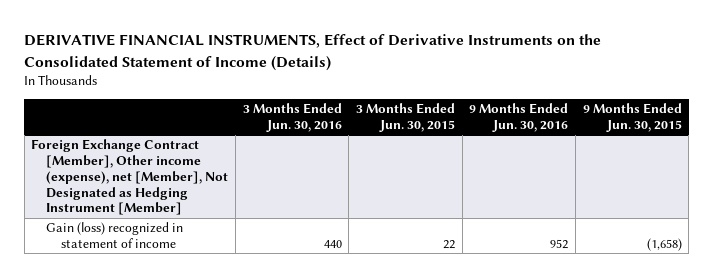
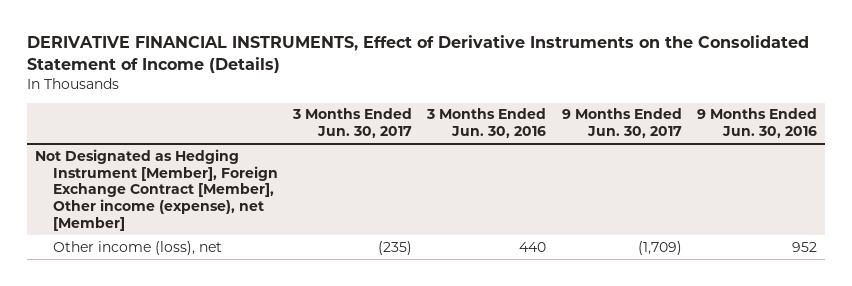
- | 3 Months Ended Jun. 30, 2016 | 3 Months Ended Jun. 30, 2015 | 9 Months Ended Jun. 30, 2016 | 9 Months Ended Jun. 30, 2015
+ | 3 Months Ended Jun. 30, 2017 | 3 Months Ended Jun. 30, 2016 | 9 Months Ended Jun. 30, 2017 | 9 Months Ended Jun. 30, 2016
- Foreign Exchange Contract [Member], Other income (expense), net [Member], Not Designated as Hedging Instrument [Member]
- Gain (loss) recognized in statement of income | 440 | 22 | 952 | (1,658)
+ Not Designated as Hedging Instrument [Member], Foreign Exchange Contract [Member], Other income (expense), net [Member]
+ Other income (loss), net | (235) | 440 | (1,709) | 952

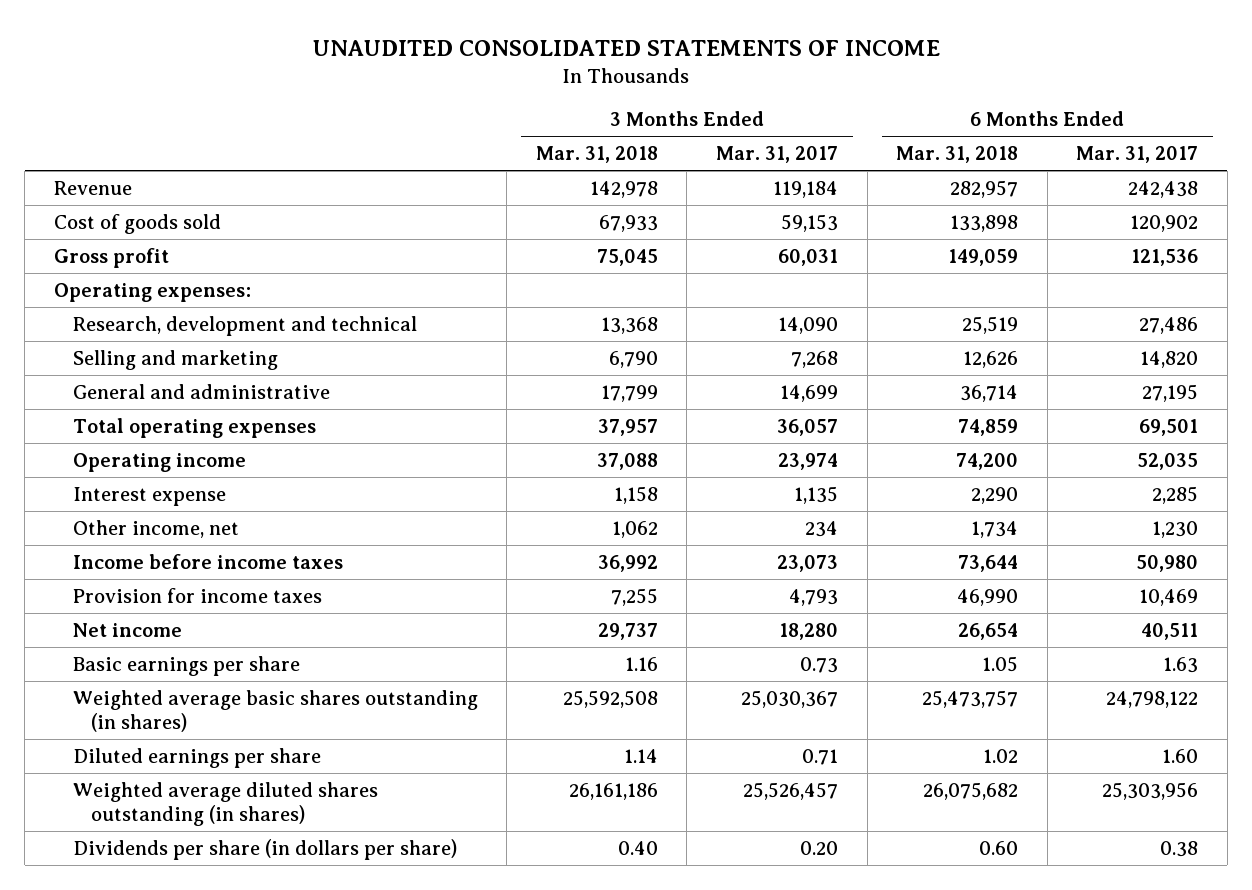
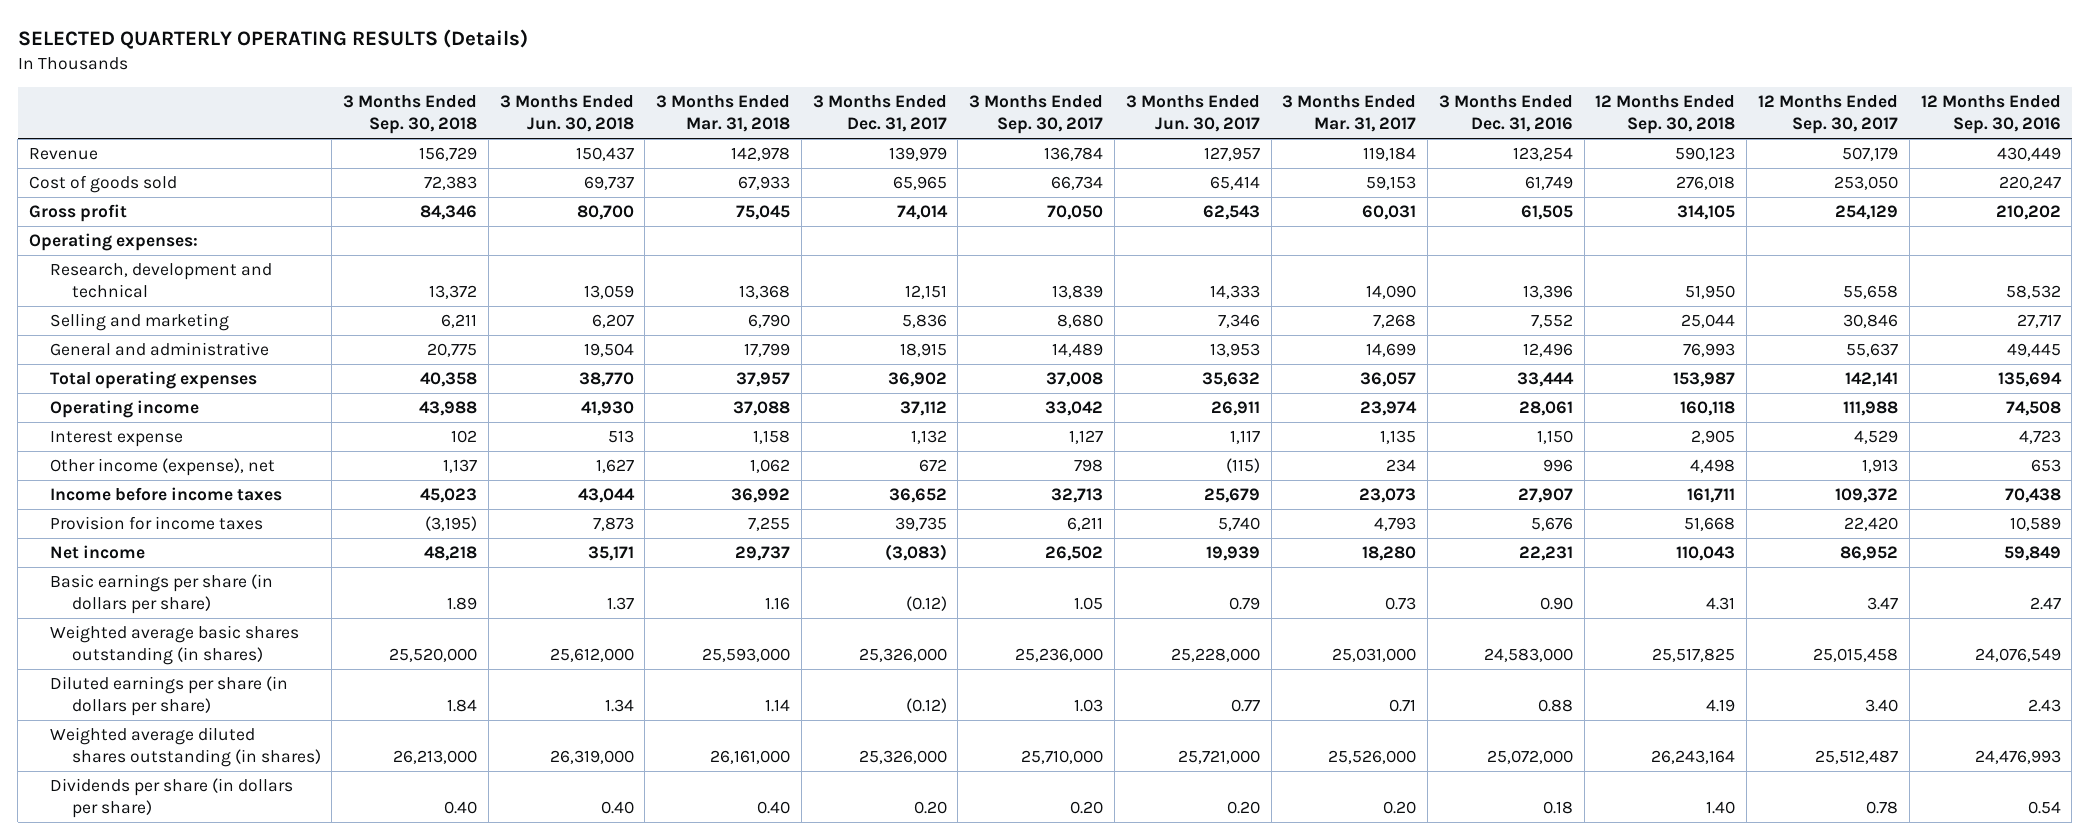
- UNAUDITED CONSOLIDATED STATEMENTS OF INCOME
+ SELECTED QUARTERLY OPERATING RESULTS (Details)
- | 3 Months Ended Mar. 31, 2018 | 3 Months Ended Mar. 31, 2017 | 6 Months Ended Mar. 31, 2018 | 6 Months Ended Mar. 31, 2017
+ | 3 Months Ended Sep. 30, 2018 | 3 Months Ended Jun. 30, 2018 | 3 Months Ended Mar. 31, 2018 | 3 Months Ended Dec. 31, 2017 | 3 Months Ended Sep. 30, 2017 | 3 Months Ended Jun. 30, 2017 | 3 Months Ended Mar. 31, 2017 | 3 Months Ended Dec. 31, 2016 | 12 Months Ended Sep. 30, 2018 | 12 Months Ended Sep. 30, 2017 | 12 Months Ended Sep. 30, 2016
- Other income, net | 1,062 | 234 | 1,734 | 1,230
+ Other income (expense), net | 1,137 | 1,627 | 1,062 | 672 | 798 | (115) | 234 | 996 | 4,498 | 1,913 | 653
- Basic earnings per share | 1.16 | 0.73 | 1.05 | 1.63
- Weighted average basic shares outstanding (in shares) | 25,592,508 | 25,030,367 | 25,473,757 | 24,798,122
- Diluted earnings per share | 1.14 | 0.71 | 1.02 | 1.60
- Weighted average diluted shares outstanding (in shares) | 26,161,186 | 25,526,457 | 26,075,682 | 25,303,956
+ Basic earnings per share (in dollars per share) | 1.89 | 1.37 | 1.16 | (0.12) | 1.05 | 0.79 | 0.73 | 0.90 | 4.31 | 3.47 | 2.47
+ Weighted average basic shares outstanding (in shares) | 25,520,000 | 25,612,000 | 25,593,000 | 25,326,000 | 25,236,000 | 25,228,000 | 25,031,000 | 24,583,000 | 25,517,825 | 25,015,458 | 24,076,549
+ Diluted earnings per share (in dollars per share) | 1.84 | 1.34 | 1.14 | (0.12) | 1.03 | 0.77 | 0.71 | 0.88 | 4.19 | 3.40 | 2.43
+ Weighted average diluted shares outstanding (in shares) | 26,213,000 | 26,319,000 | 26,161,000 | 25,326,000 | 25,710,000 | 25,721,000 | 25,526,000 | 25,072,000 | 26,243,164 | 25,512,487 | 24,476,993

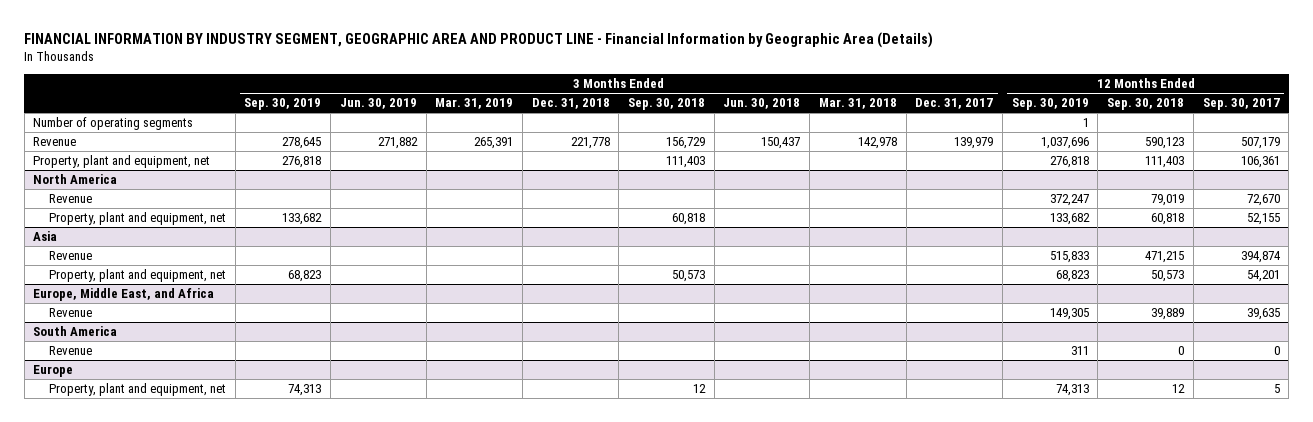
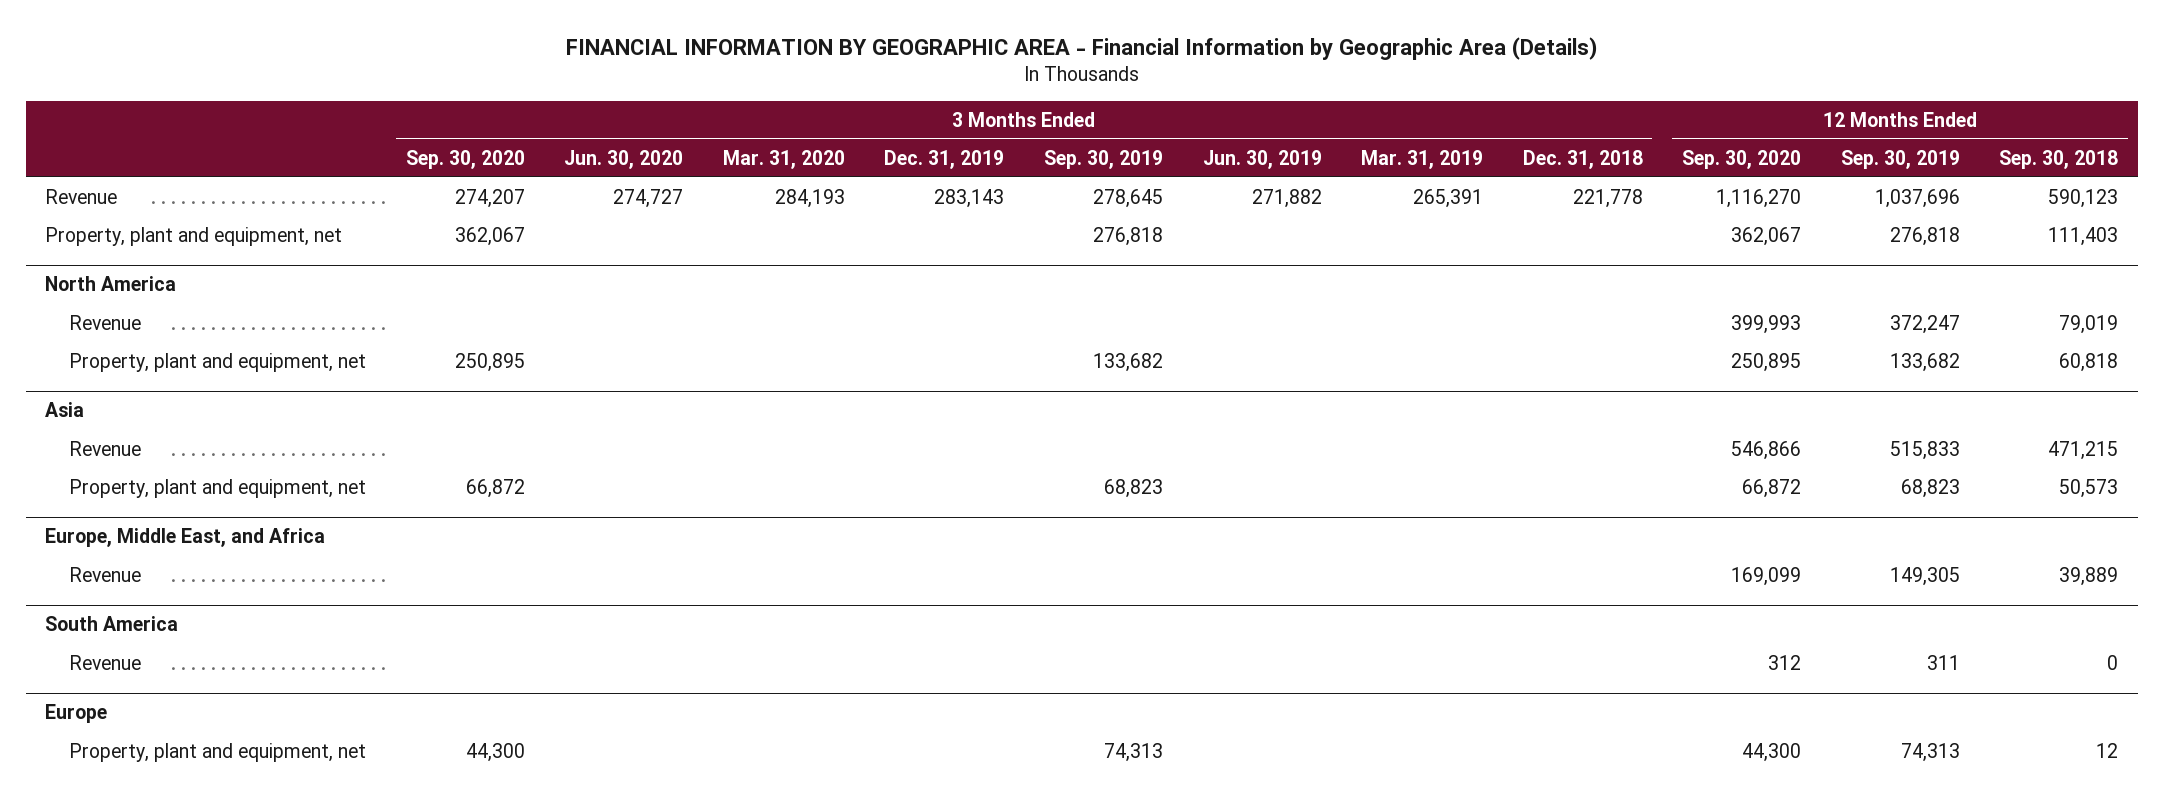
- FINANCIAL INFORMATION BY INDUSTRY SEGMENT, GEOGRAPHIC AREA AND PRODUCT LINE - Financial Information by Geographic Area (Details)
+ FINANCIAL INFORMATION BY GEOGRAPHIC AREA - Financial Information by Geographic Area (Details)
- | 3 Months Ended Sep. 30, 2019 | 3 Months Ended Jun. 30, 2019 | 3 Months Ended Mar. 31, 2019 | 3 Months Ended Dec. 31, 2018 | 3 Months Ended Sep. 30, 2018 | 3 Months Ended Jun. 30, 2018 | 3 Months Ended Mar. 31, 2018 | 3 Months Ended Dec. 31, 2017 | 12 Months Ended Sep. 30, 2019 | 12 Months Ended Sep. 30, 2018 | 12 Months Ended Sep. 30, 2017
+ | 3 Months Ended Sep. 30, 2020 | 3 Months Ended Jun. 30, 2020 | 3 Months Ended Mar. 31, 2020 | 3 Months Ended Dec. 31, 2019 | 3 Months Ended Sep. 30, 2019 | 3 Months Ended Jun. 30, 2019 | 3 Months Ended Mar. 31, 2019 | 3 Months Ended Dec. 31, 2018 | 12 Months Ended Sep. 30, 2020 | 12 Months Ended Sep. 30, 2019 | 12 Months Ended Sep. 30, 2018
- Number of operating segments | | | | | | | | | 1 | |

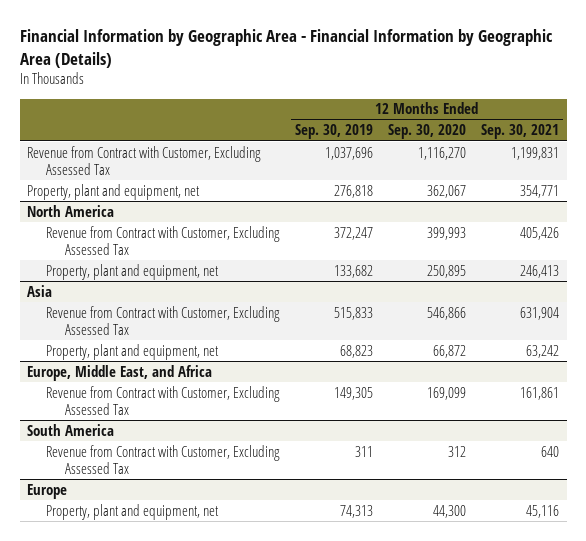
- FINANCIAL INFORMATION BY GEOGRAPHIC AREA - Financial Information by Geographic Area (Details)
+ Financial Information by Geographic Area - Financial Information by Geographic Area (Details)
- | 3 Months Ended Sep. 30, 2020 | 3 Months Ended Jun. 30, 2020 | 3 Months Ended Mar. 31, 2020 | 3 Months Ended Dec. 31, 2019 | 3 Months Ended Sep. 30, 2019 | 3 Months Ended Jun. 30, 2019 | 3 Months Ended Mar. 31, 2019 | 3 Months Ended Dec. 31, 2018 | 12 Months Ended Sep. 30, 2020 | 12 Months Ended Sep. 30, 2019 | 12 Months Ended Sep. 30, 2018
+ | 12 Months Ended Sep. 30, 2019 | 12 Months Ended Sep. 30, 2020 | 12 Months Ended Sep. 30, 2021
- Revenue | 274,207 | 274,727 | 284,193 | 283,143 | 278,645 | 271,882 | 265,391 | 221,778 | 1,116,270 | 1,037,696 | 590,123
+ Revenue from Contract with Customer, Excluding Assessed Tax | 1,037,696 | 1,116,270 | 1,199,831
@ North America
- Revenue | | | | | | | | | 399,993 | 372,247 | 79,019
+ Revenue from Contract with Customer, Excluding Assessed Tax | 372,247 | 399,993 | 405,426
@ Asia
- Revenue | | | | | | | | | 546,866 | 515,833 | 471,215
+ Revenue from Contract with Customer, Excluding Assessed Tax | 515,833 | 546,866 | 631,904
@ Europe, Middle East, and Africa
- Revenue | | | | | | | | | 169,099 | 149,305 | 39,889
+ Revenue from Contract with Customer, Excluding Assessed Tax | 149,305 | 169,099 | 161,861
@ South America
- Revenue | | | | | | | | | 312 | 311 | 0
+ Revenue from Contract with Customer, Excluding Assessed Tax | 311 | 312 | 640

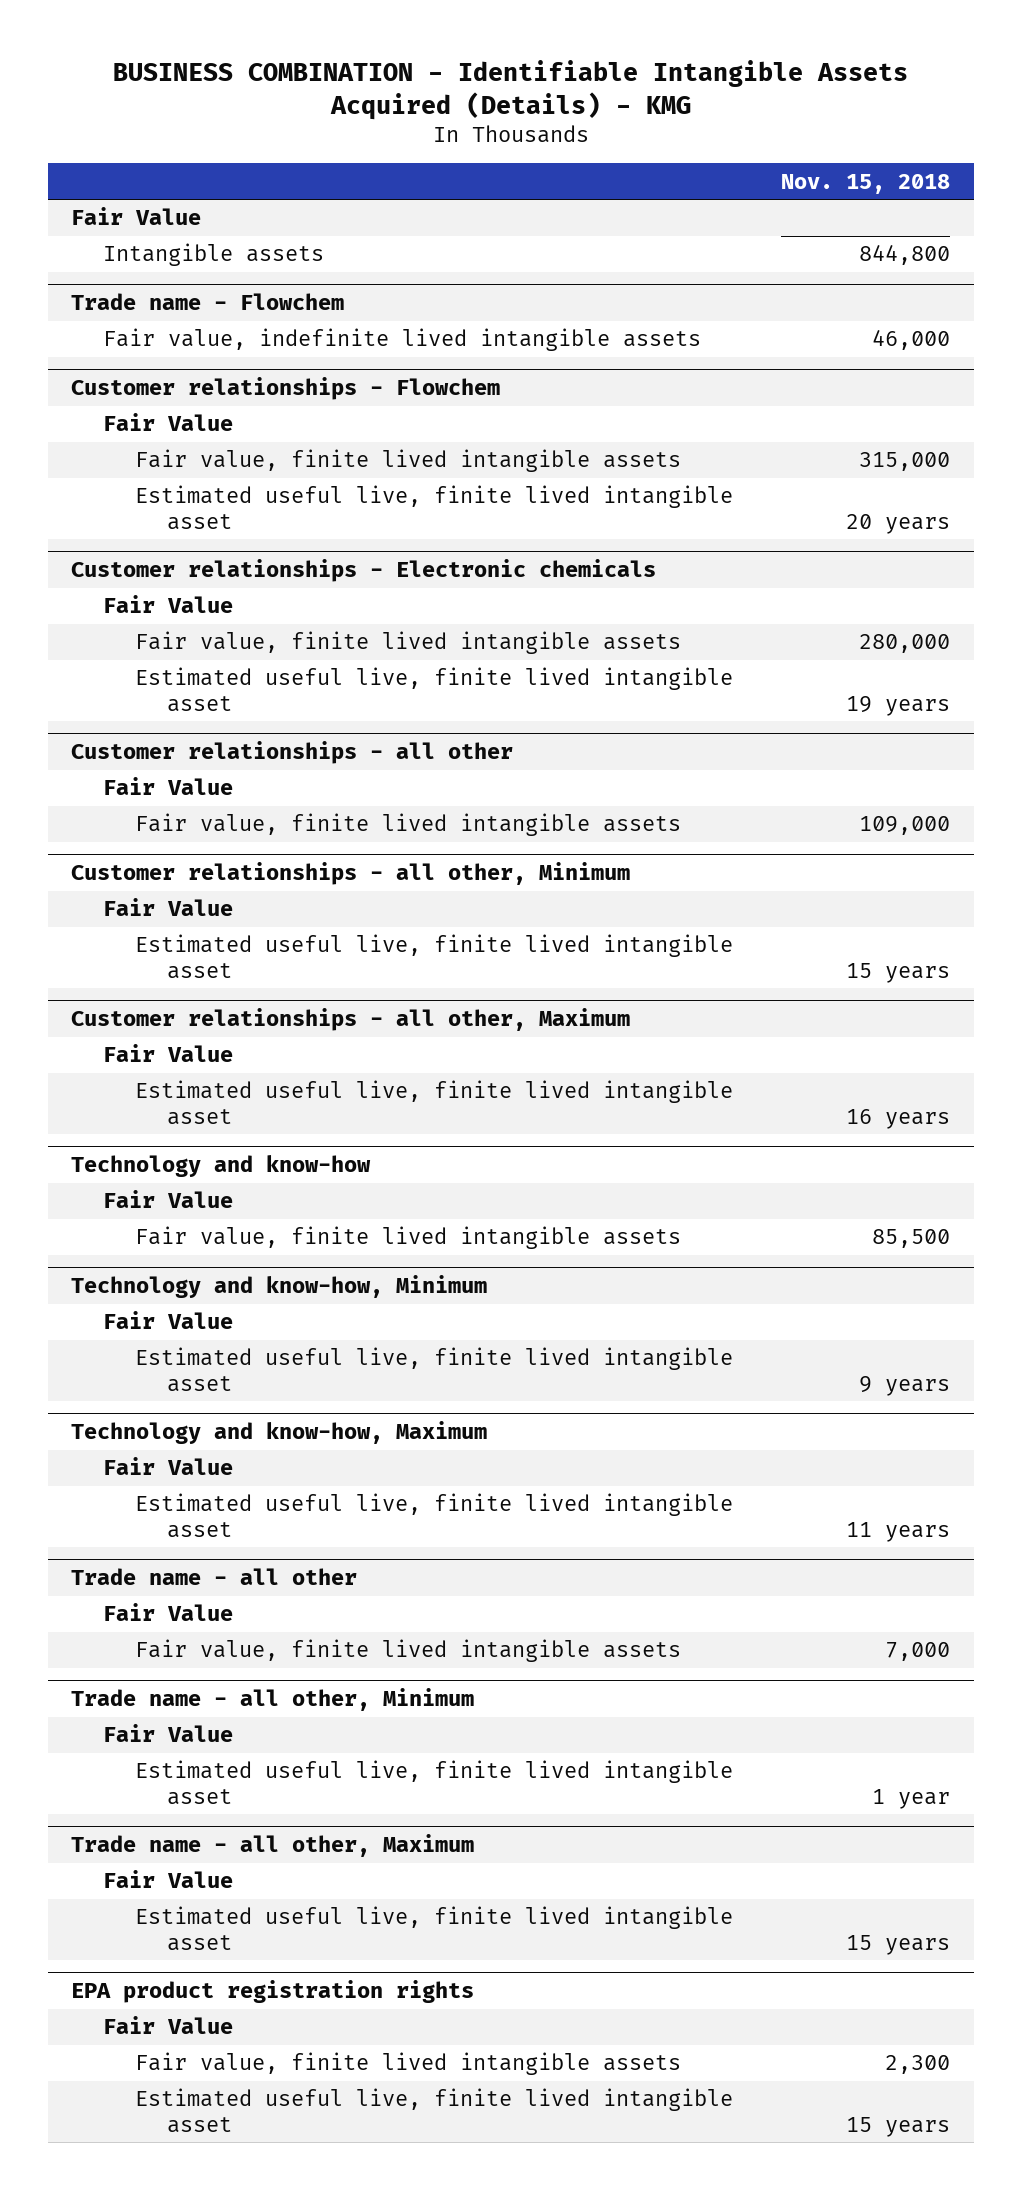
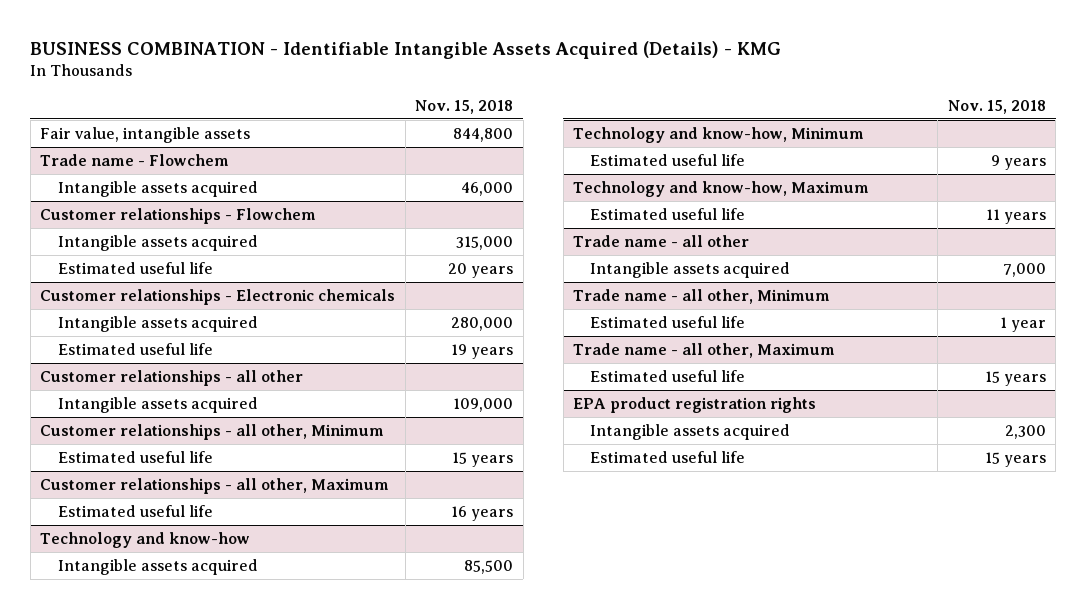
- Fair Value
- Intangible assets | 844,800
+ Fair value, intangible assets | 844,800
@ Trade name - Flowchem
- Fair value, indefinite lived intangible assets | 46,000
+ Intangible assets acquired | 46,000
@ Customer relationships - Flowchem
- Fair Value
- Fair value, finite lived intangible assets | 315,000
- Estimated useful live, finite lived intangible asset | 20 years
+ Intangible assets acquired | 315,000
+ Estimated useful life | 20 years
@ Customer relationships - Electronic chemicals
- Fair Value
- Fair value, finite lived intangible assets | 280,000
- Estimated useful live, finite lived intangible asset | 19 years
+ Intangible assets acquired | 280,000
+ Estimated useful life | 19 years
@ Customer relationships - all other
- Fair Value
- Fair value, finite lived intangible assets | 109,000
+ Intangible assets acquired | 109,000
@ Customer relationships - all other, Minimum
- Fair Value
- Estimated useful live, finite lived intangible asset | 15 years
+ Estimated useful life | 15 years
@ Customer relationships - all other, Maximum
- Fair Value
- Estimated useful live, finite lived intangible asset | 16 years
+ Estimated useful life | 16 years
@ Technology and know-how
- Fair Value
- Fair value, finite lived intangible assets | 85,500
+ Intangible assets acquired | 85,500
@ Technology and know-how, Minimum
- Fair Value
- Estimated useful live, finite lived intangible asset | 9 years
+ Estimated useful life | 9 years
@ Technology and know-how, Maximum
- Fair Value
- Estimated useful live, finite lived intangible asset | 11 years
+ Estimated useful life | 11 years
@ Trade name - all other
- Fair Value
- Fair value, finite lived intangible assets | 7,000
+ Intangible assets acquired | 7,000
@ Trade name - all other, Minimum
- Fair Value
- Estimated useful live, finite lived intangible asset | 1 year
+ Estimated useful life | 1 year
@ Trade name - all other, Maximum
- Fair Value
- Estimated useful live, finite lived intangible asset | 15 years
+ Estimated useful life | 15 years
@ EPA product registration rights
- Fair Value
- Fair value, finite lived intangible assets | 2,300
- Estimated useful live, finite lived intangible asset | 15 years
+ Intangible assets acquired | 2,300
+ Estimated useful life | 15 years

